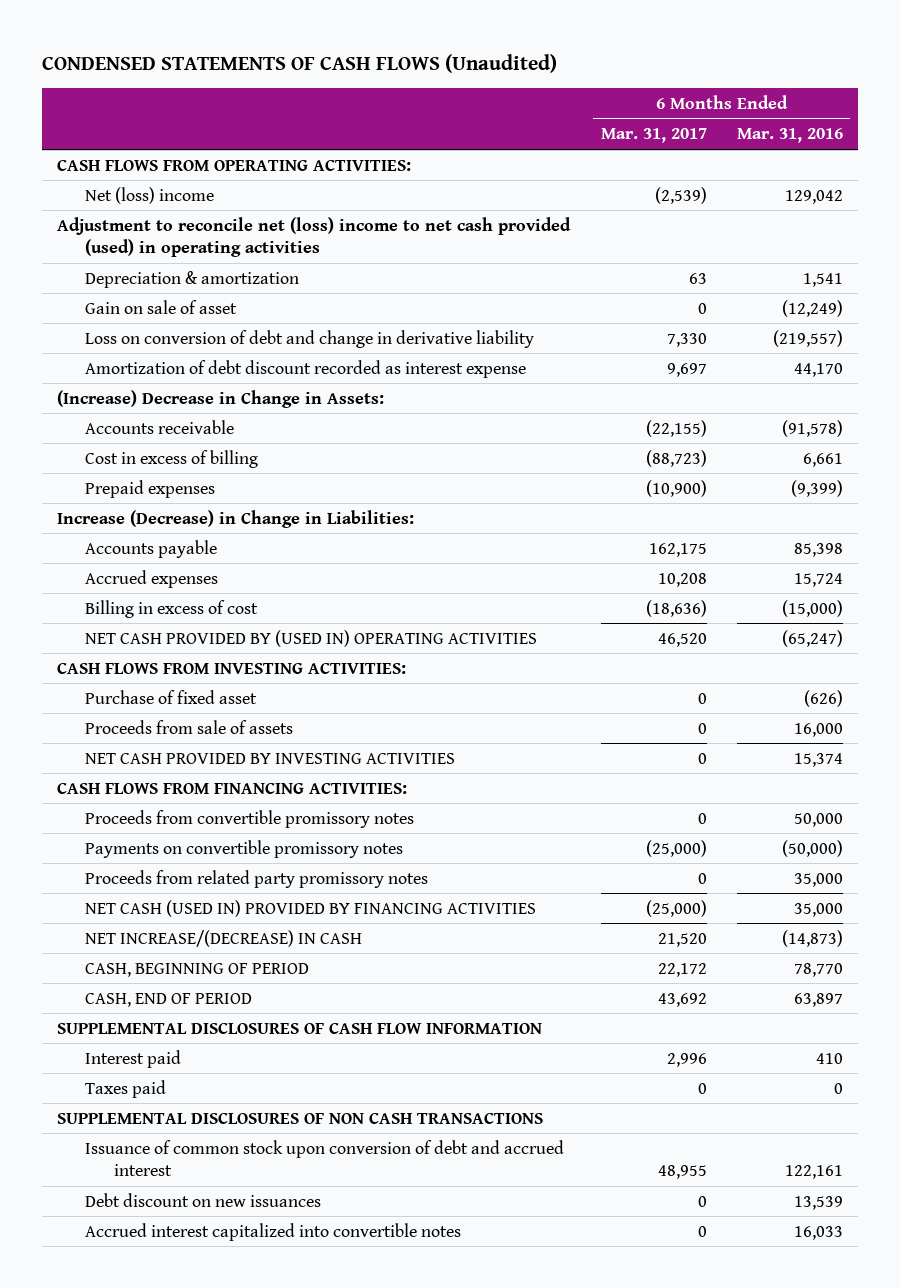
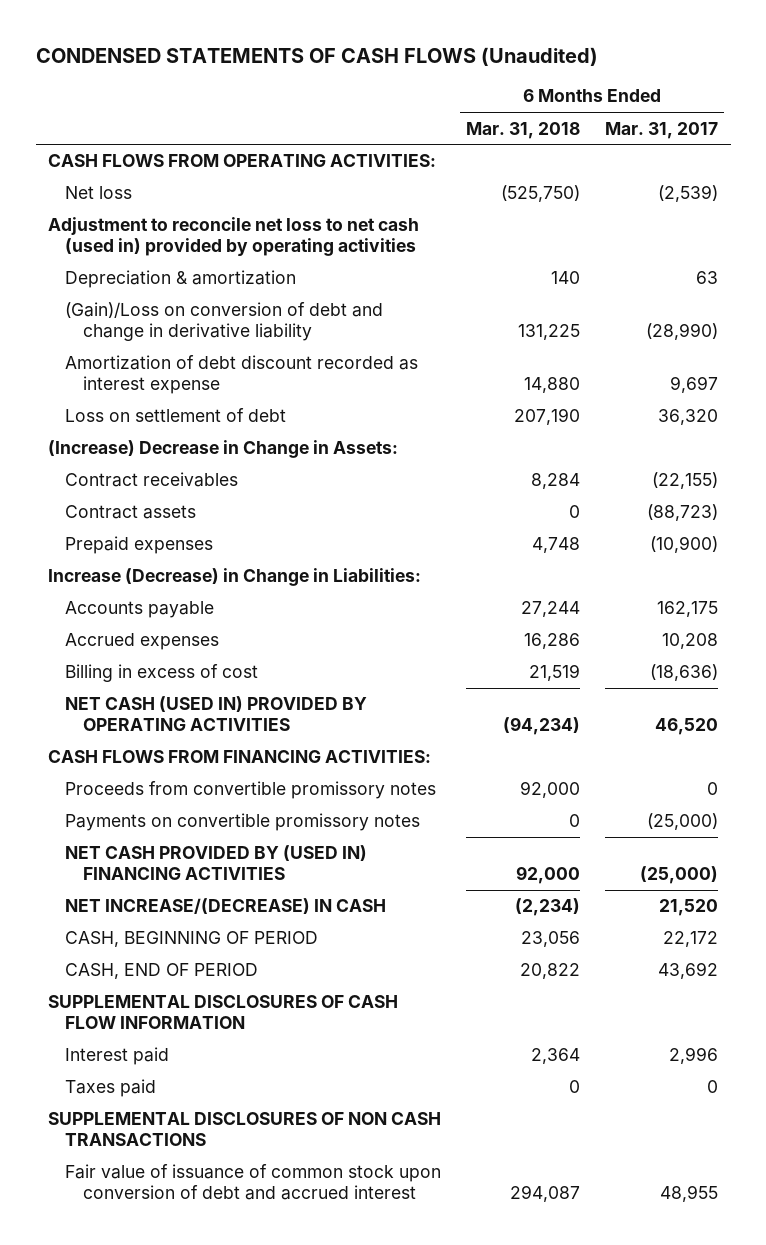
- | 6 Months Ended Mar. 31, 2017 | 6 Months Ended Mar. 31, 2016
+ | 6 Months Ended Mar. 31, 2018 | 6 Months Ended Mar. 31, 2017
- Net (loss) income | (2,539) | 129,042
- Adjustment to reconcile net (loss) income to net cash provided (used) in operating activities
+ Net loss | (525,750) | (2,539)
+ Adjustment to reconcile net loss to net cash (used in) provided by operating activities
- Gain on sale of asset | 0 | (12,249)
- Loss on conversion of debt and change in derivative liability | 7,330 | (219,557)
+ (Gain)/Loss on conversion of debt and change in derivative liability | 131,225 | (28,990)
+ Loss on settlement of debt | 207,190 | 36,320
- Accounts receivable | (22,155) | (91,578)
- Cost in excess of billing | (88,723) | 6,661
+ Contract receivables | 8,284 | (22,155)
+ Contract assets | 0 | (88,723)
- NET CASH PROVIDED BY (USED IN) OPERATING ACTIVITIES | 46,520 | (65,247)
- CASH FLOWS FROM INVESTING ACTIVITIES:
- Purchase of fixed asset | 0 | (626)
- Proceeds from sale of assets | 0 | 16,000
- NET CASH PROVIDED BY INVESTING ACTIVITIES | 0 | 15,374
+ NET CASH (USED IN) PROVIDED BY OPERATING ACTIVITIES | (94,234) | 46,520
- Proceeds from related party promissory notes | 0 | 35,000
- NET CASH (USED IN) PROVIDED BY FINANCING ACTIVITIES | (25,000) | 35,000
+ NET CASH PROVIDED BY (USED IN) FINANCING ACTIVITIES | 92,000 | (25,000)
- Issuance of common stock upon conversion of debt and accrued interest | 48,955 | 122,161
- Debt discount on new issuances | 0 | 13,539
- Accrued interest capitalized into convertible notes | 0 | 16,033
+ Fair value of issuance of common stock upon conversion of debt and accrued interest | 294,087 | 48,955

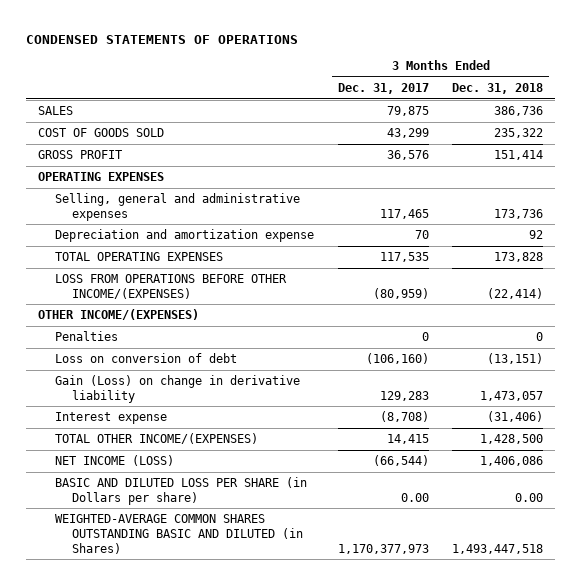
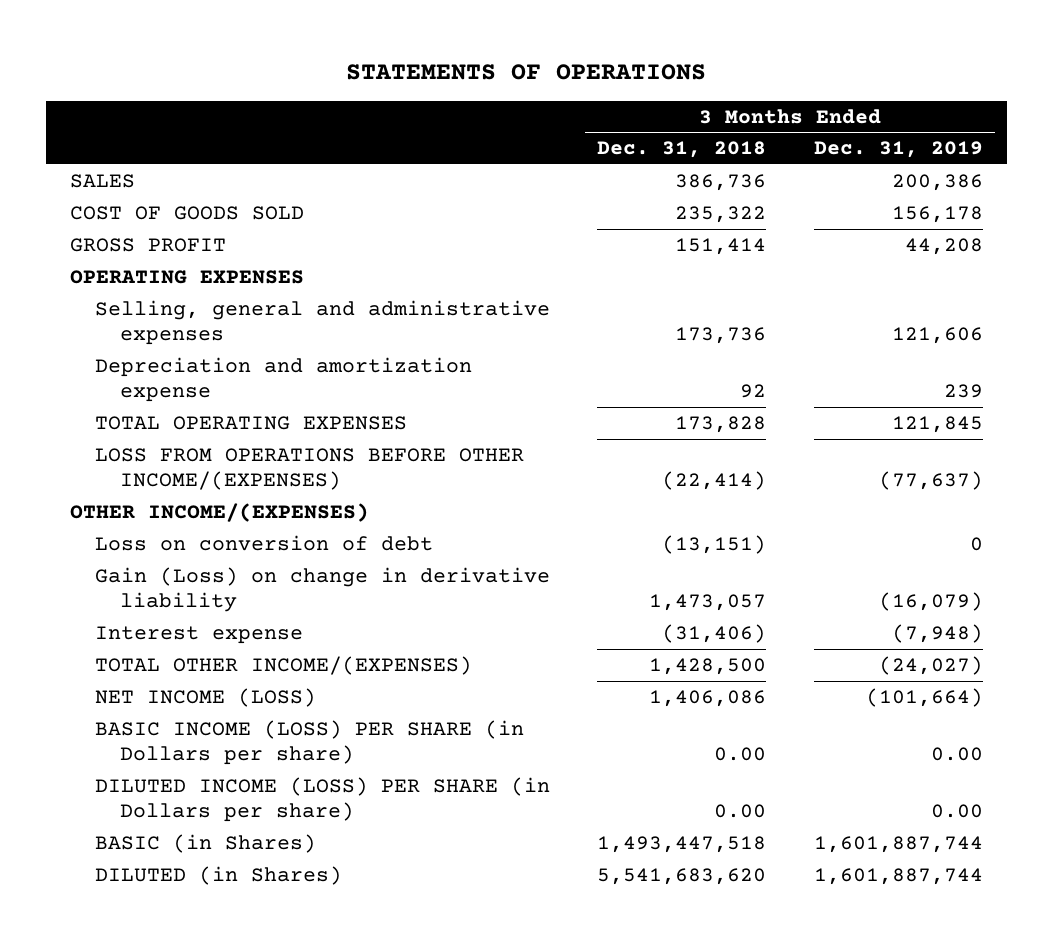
- CONDENSED STATEMENTS OF OPERATIONS
+ STATEMENTS OF OPERATIONS
- | 3 Months Ended Dec. 31, 2017 | 3 Months Ended Dec. 31, 2018
+ | 3 Months Ended Dec. 31, 2018 | 3 Months Ended Dec. 31, 2019
- Penalties | 0 | 0
- BASIC AND DILUTED LOSS PER SHARE (in Dollars per share) | 0.00 | 0.00
- WEIGHTED-AVERAGE COMMON SHARES OUTSTANDING BASIC AND DILUTED (in Shares) | 1,170,377,973 | 1,493,447,518
+ BASIC INCOME (LOSS) PER SHARE (in Dollars per share) | 0.00 | 0.00
+ DILUTED INCOME (LOSS) PER SHARE (in Dollars per share) | 0.00 | 0.00
+ BASIC (in Shares) | 1,493,447,518 | 1,601,887,744
+ DILUTED (in Shares) | 5,541,683,620 | 1,601,887,744

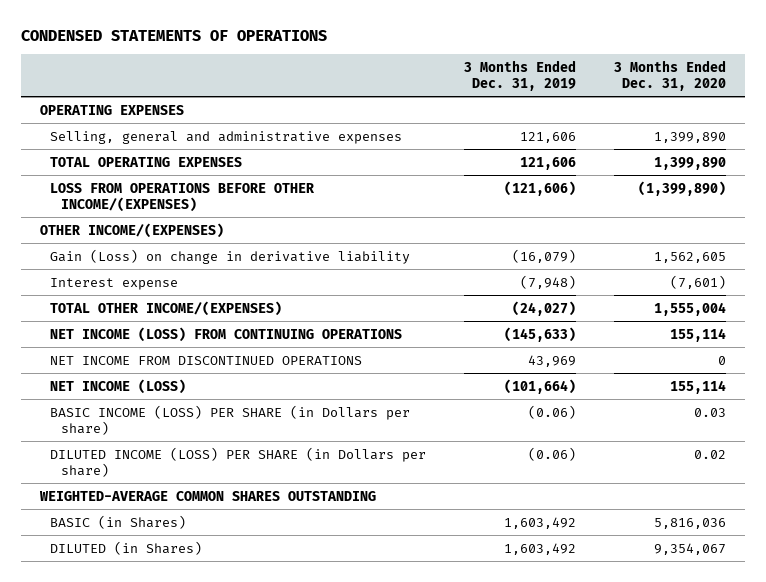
- STATEMENTS OF OPERATIONS
+ CONDENSED STATEMENTS OF OPERATIONS
- | 3 Months Ended Dec. 31, 2018 | 3 Months Ended Dec. 31, 2019
+ | 3 Months Ended Dec. 31, 2019 | 3 Months Ended Dec. 31, 2020
- SALES | 386,736 | 200,386
- COST OF GOODS SOLD | 235,322 | 156,178
- GROSS PROFIT | 151,414 | 44,208
- Depreciation and amortization expense | 92 | 239
- TOTAL OPERATING EXPENSES | 173,828 | 121,845
- LOSS FROM OPERATIONS BEFORE OTHER INCOME/(EXPENSES) | (22,414) | (77,637)
+ TOTAL OPERATING EXPENSES | 121,606 | 1,399,890
+ LOSS FROM OPERATIONS BEFORE OTHER INCOME/(EXPENSES) | (121,606) | (1,399,890)
- Loss on conversion of debt | (13,151) | 0
+ NET INCOME (LOSS) FROM CONTINUING OPERATIONS | (145,633) | 155,114
+ NET INCOME FROM DISCONTINUED OPERATIONS | 43,969 | 0
- BASIC INCOME (LOSS) PER SHARE (in Dollars per share) | 0.00 | 0.00
- DILUTED INCOME (LOSS) PER SHARE (in Dollars per share) | 0.00 | 0.00
- BASIC (in Shares) | 1,493,447,518 | 1,601,887,744
- DILUTED (in Shares) | 5,541,683,620 | 1,601,887,744
+ BASIC INCOME (LOSS) PER SHARE (in Dollars per share) | (0.06) | 0.03
+ DILUTED INCOME (LOSS) PER SHARE (in Dollars per share) | (0.06) | 0.02
+ WEIGHTED-AVERAGE COMMON SHARES OUTSTANDING
+ BASIC (in Shares) | 1,603,492 | 5,816,036
+ DILUTED (in Shares) | 1,603,492 | 9,354,067

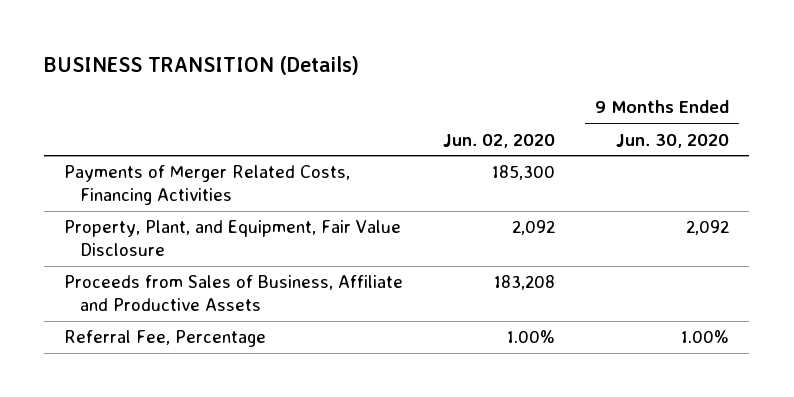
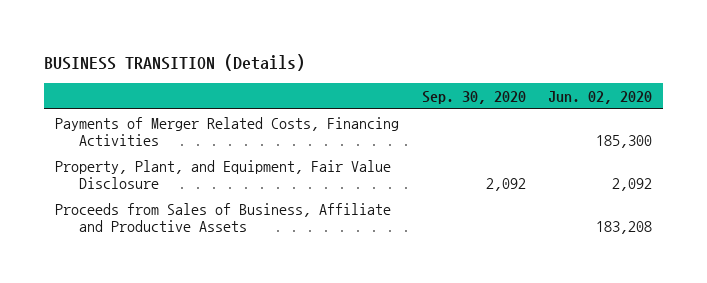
- | Jun. 02, 2020 | 9 Months Ended Jun. 30, 2020
+ | Sep. 30, 2020 | Jun. 02, 2020
- Referral Fee, Percentage | 1.00% | 1.00%

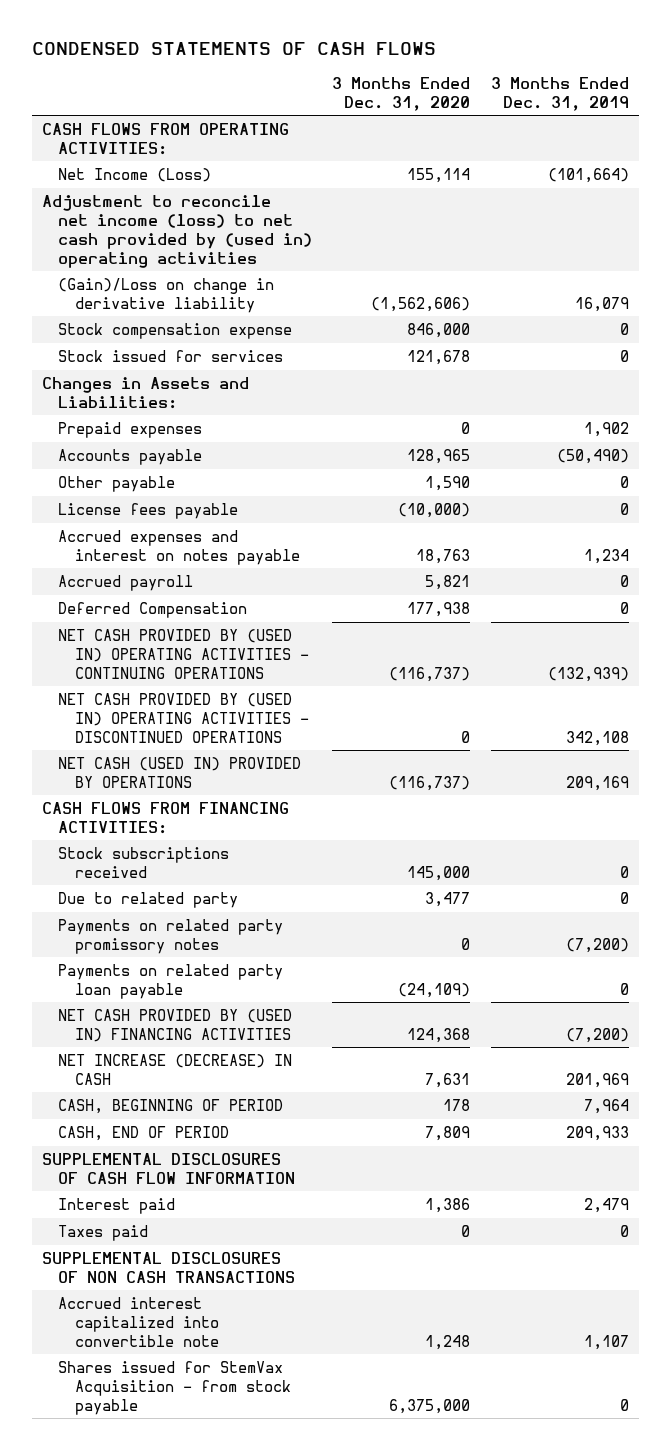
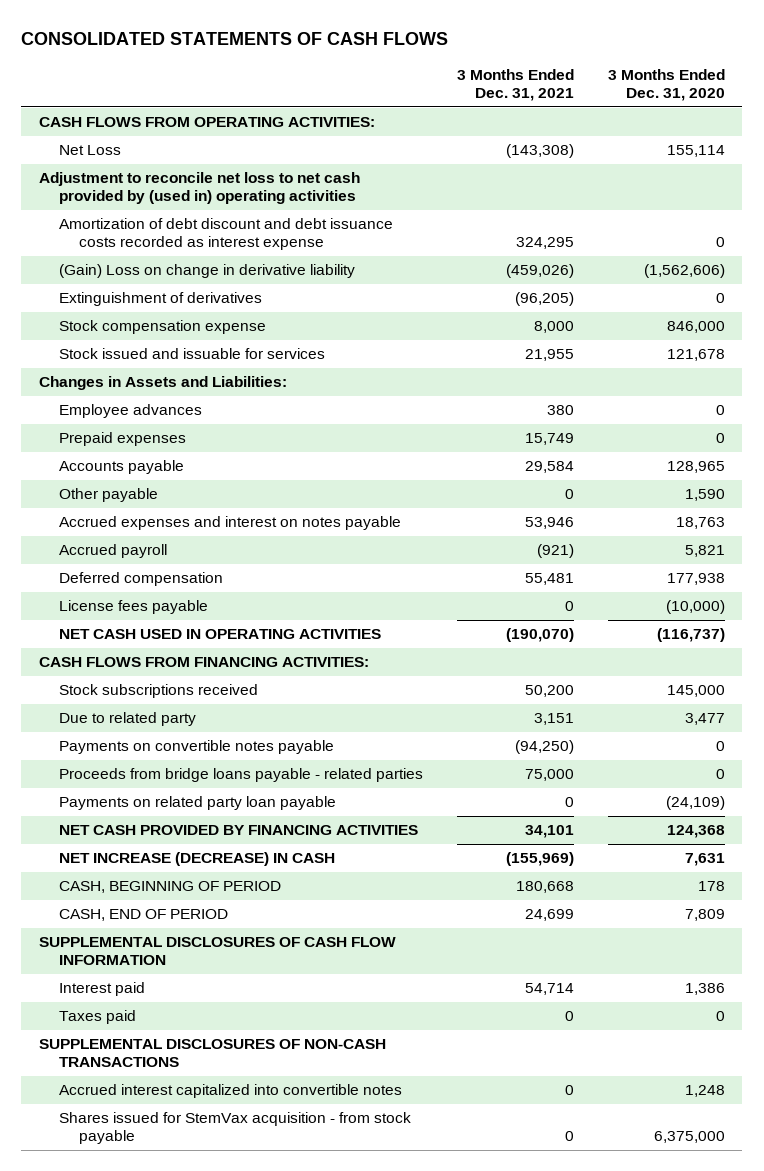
- CONDENSED STATEMENTS OF CASH FLOWS
+ CONSOLIDATED STATEMENTS OF CASH FLOWS
- | 3 Months Ended Dec. 31, 2020 | 3 Months Ended Dec. 31, 2019
+ | 3 Months Ended Dec. 31, 2021 | 3 Months Ended Dec. 31, 2020
- Net Income (Loss) | 155,114 | (101,664)
- Adjustment to reconcile net income (loss) to net cash provided by (used in) operating activities
- (Gain)/Loss on change in derivative liability | (1,562,606) | 16,079
+ Net Loss | (143,308) | 155,114
+ Adjustment to reconcile net loss to net cash provided by (used in) operating activities
+ Amortization of debt discount and debt issuance costs recorded as interest expense | 324,295 | 0
+ (Gain) Loss on change in derivative liability | (459,026) | (1,562,606)
+ Extinguishment of derivatives | (96,205) | 0
- Stock issued for services | 121,678 | 0
+ Stock issued and issuable for services | 21,955 | 121,678
+ Employee advances | 380 | 0
- Deferred Compensation | 177,938 | 0
- NET CASH PROVIDED BY (USED IN) OPERATING ACTIVITIES - CONTINUING OPERATIONS | (116,737) | (132,939)
- NET CASH PROVIDED BY (USED IN) OPERATING ACTIVITIES - DISCONTINUED OPERATIONS | 0 | 342,108
- NET CASH (USED IN) PROVIDED BY OPERATIONS | (116,737) | 209,169
+ Deferred compensation | 55,481 | 177,938
moved down: License fees payable | 0 | (10,000)
+ NET CASH USED IN OPERATING ACTIVITIES | (190,070) | (116,737)
- Payments on related party promissory notes | 0 | (7,200)
+ Payments on convertible notes payable | (94,250) | 0
+ Proceeds from bridge loans payable - related parties | 75,000 | 0
- NET CASH PROVIDED BY (USED IN) FINANCING ACTIVITIES | 124,368 | (7,200)
+ NET CASH PROVIDED BY FINANCING ACTIVITIES | 34,101 | 124,368
- SUPPLEMENTAL DISCLOSURES OF NON CASH TRANSACTIONS
- Accrued interest capitalized into convertible note | 1,248 | 1,107
- Shares issued for StemVax Acquisition - from stock payable | 6,375,000 | 0
+ SUPPLEMENTAL DISCLOSURES OF NON-CASH TRANSACTIONS
+ Accrued interest capitalized into convertible notes | 0 | 1,248
+ Shares issued for StemVax acquisition - from stock payable | 0 | 6,375,000

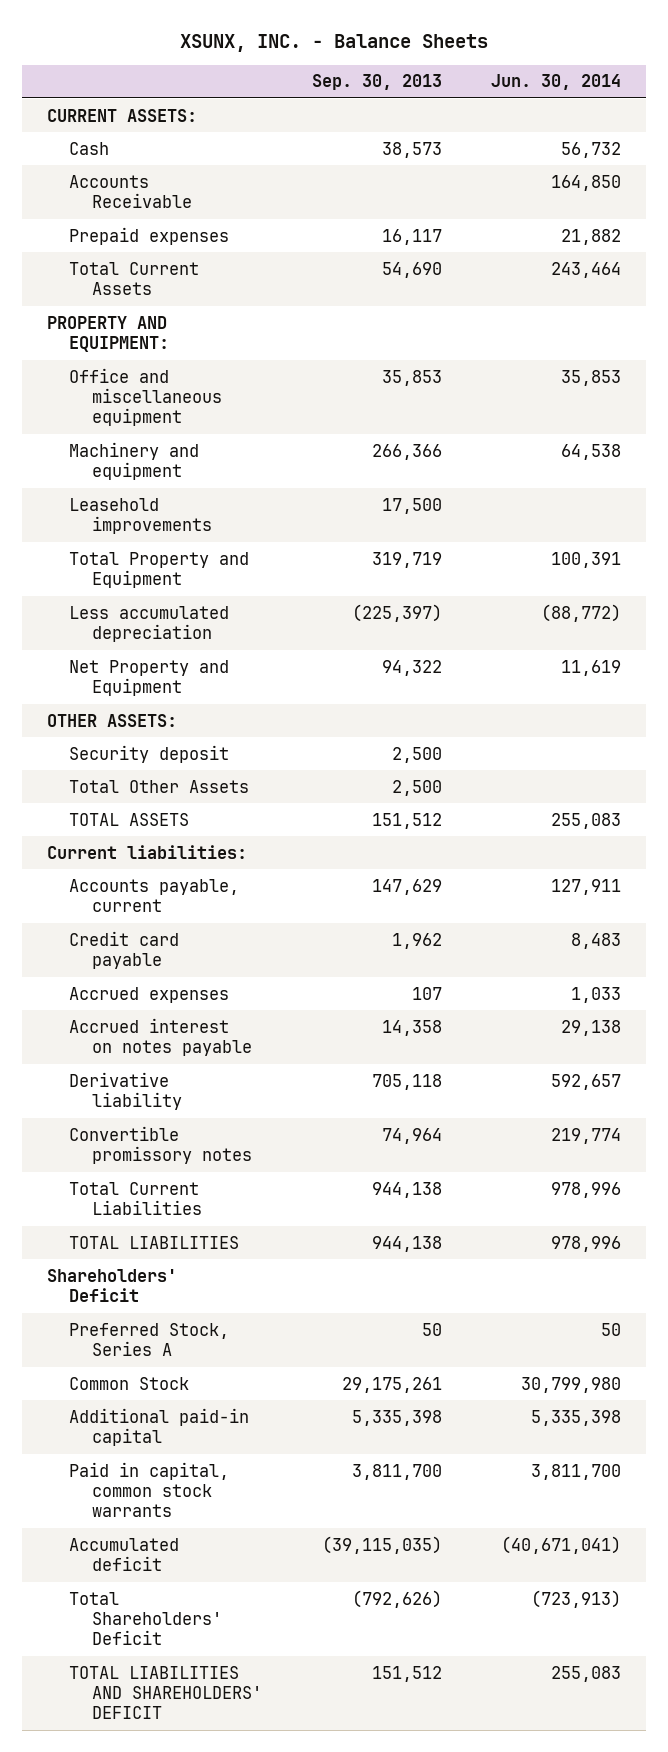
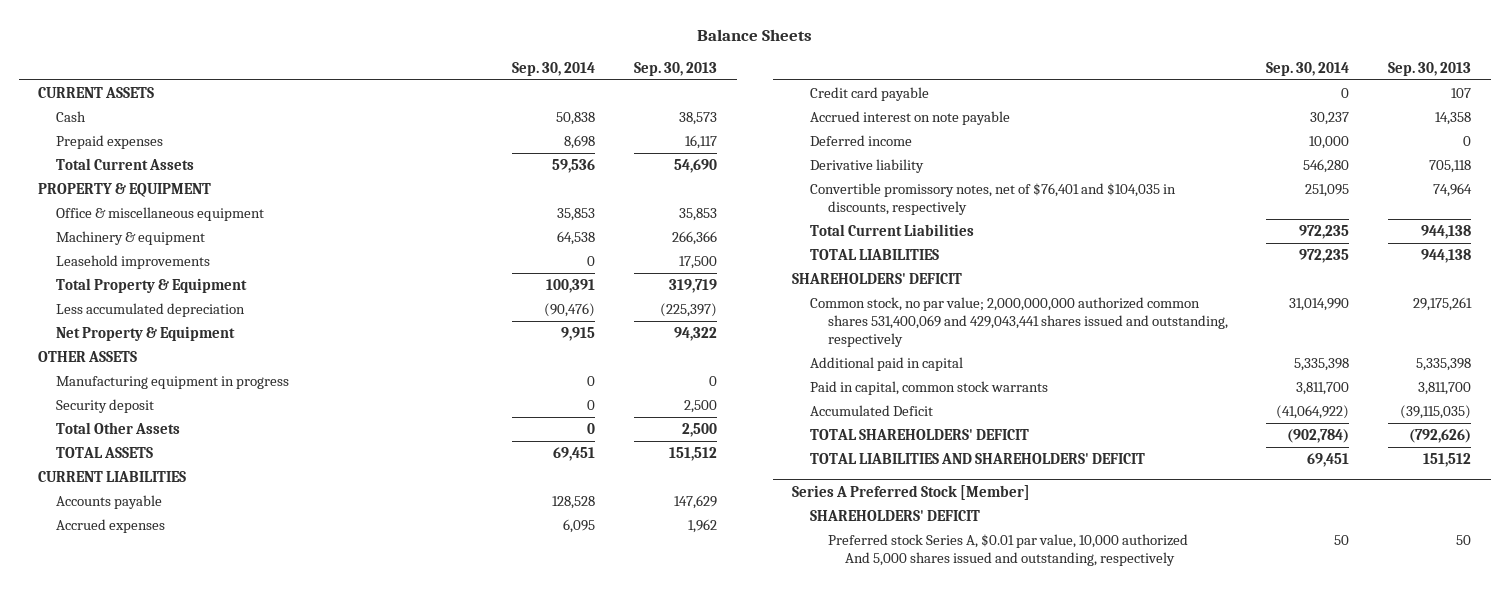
- XSUNX, INC. - Balance Sheets
+ Balance Sheets
- | Sep. 30, 2013 | Jun. 30, 2014
+ | Sep. 30, 2014 | Sep. 30, 2013
- CURRENT ASSETS:
+ CURRENT ASSETS
- Accounts Receivable | | 164,850
- PROPERTY AND EQUIPMENT:
- Office and miscellaneous equipment | 35,853 | 35,853
- Machinery and equipment | 266,366 | 64,538
+ PROPERTY & EQUIPMENT
+ Office & miscellaneous equipment | 35,853 | 35,853
+ Machinery & equipment | 64,538 | 266,366
- Total Property and Equipment | 319,719 | 100,391
+ Total Property & Equipment | 100,391 | 319,719
- Net Property and Equipment | 94,322 | 11,619
- OTHER ASSETS:
+ Net Property & Equipment | 9,915 | 94,322
+ OTHER ASSETS
+ Manufacturing equipment in progress | 0 | 0
- Current liabilities:
- Accounts payable, current | 147,629 | 127,911
- Credit card payable | 1,962 | 8,483
- Accrued expenses | 107 | 1,033
- Accrued interest on notes payable | 14,358 | 29,138
+ CURRENT LIABILITIES
+ Accounts payable | 128,528 | 147,629
+ Accrued expenses | 6,095 | 1,962
+ Credit card payable | 0 | 107
+ Accrued interest on note payable | 30,237 | 14,358
+ Deferred income | 10,000 | 0
- Convertible promissory notes | 74,964 | 219,774
+ Convertible promissory notes, net of $76,401 and $104,035 in discounts, respectively | 251,095 | 74,964
- Shareholders' Deficit
- Preferred Stock, Series A | 50 | 50
- Common Stock | 29,175,261 | 30,799,980
- Additional paid-in capital | 5,335,398 | 5,335,398
+ SHAREHOLDERS' DEFICIT
+ Common stock, no par value; 2,000,000,000 authorized common shares 531,400,069 and 429,043,441 shares issued and outstanding, respectively | 31,014,990 | 29,175,261
+ Additional paid in capital | 5,335,398 | 5,335,398
- Accumulated deficit | (39,115,035) | (40,671,041)
- Total Shareholders' Deficit | (792,626) | (723,913)
+ Accumulated Deficit | (41,064,922) | (39,115,035)
+ TOTAL SHAREHOLDERS' DEFICIT | (902,784) | (792,626)
+ Series A Preferred Stock [Member]
+ SHAREHOLDERS' DEFICIT
+ Preferred stock Series A, $0.01 par value, 10,000 authorized And 5,000 shares issued and outstanding, respectively | 50 | 50

